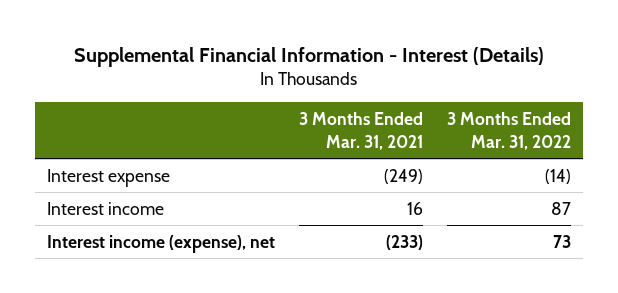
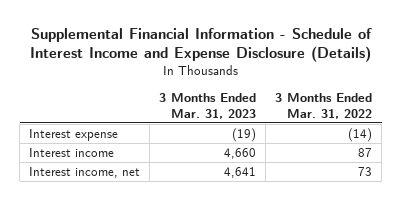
- Supplemental Financial Information - Interest (Details)
+ Supplemental Financial Information - Schedule of Interest Income and Expense Disclosure (Details)
- | 3 Months Ended Mar. 31, 2021 | 3 Months Ended Mar. 31, 2022
+ | 3 Months Ended Mar. 31, 2023 | 3 Months Ended Mar. 31, 2022
- Interest income (expense), net | (233) | 73
+ Interest income, net | 4,641 | 73

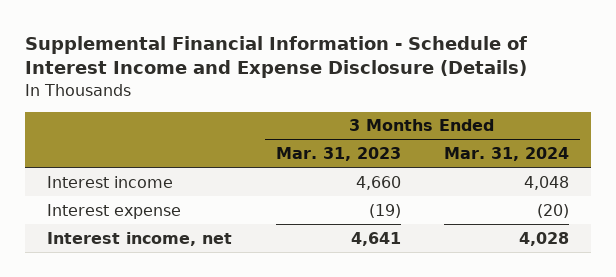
- | 3 Months Ended Mar. 31, 2023 | 3 Months Ended Mar. 31, 2022
+ | 3 Months Ended Mar. 31, 2023 | 3 Months Ended Mar. 31, 2024
moved down: Interest expense | (19) | (20)

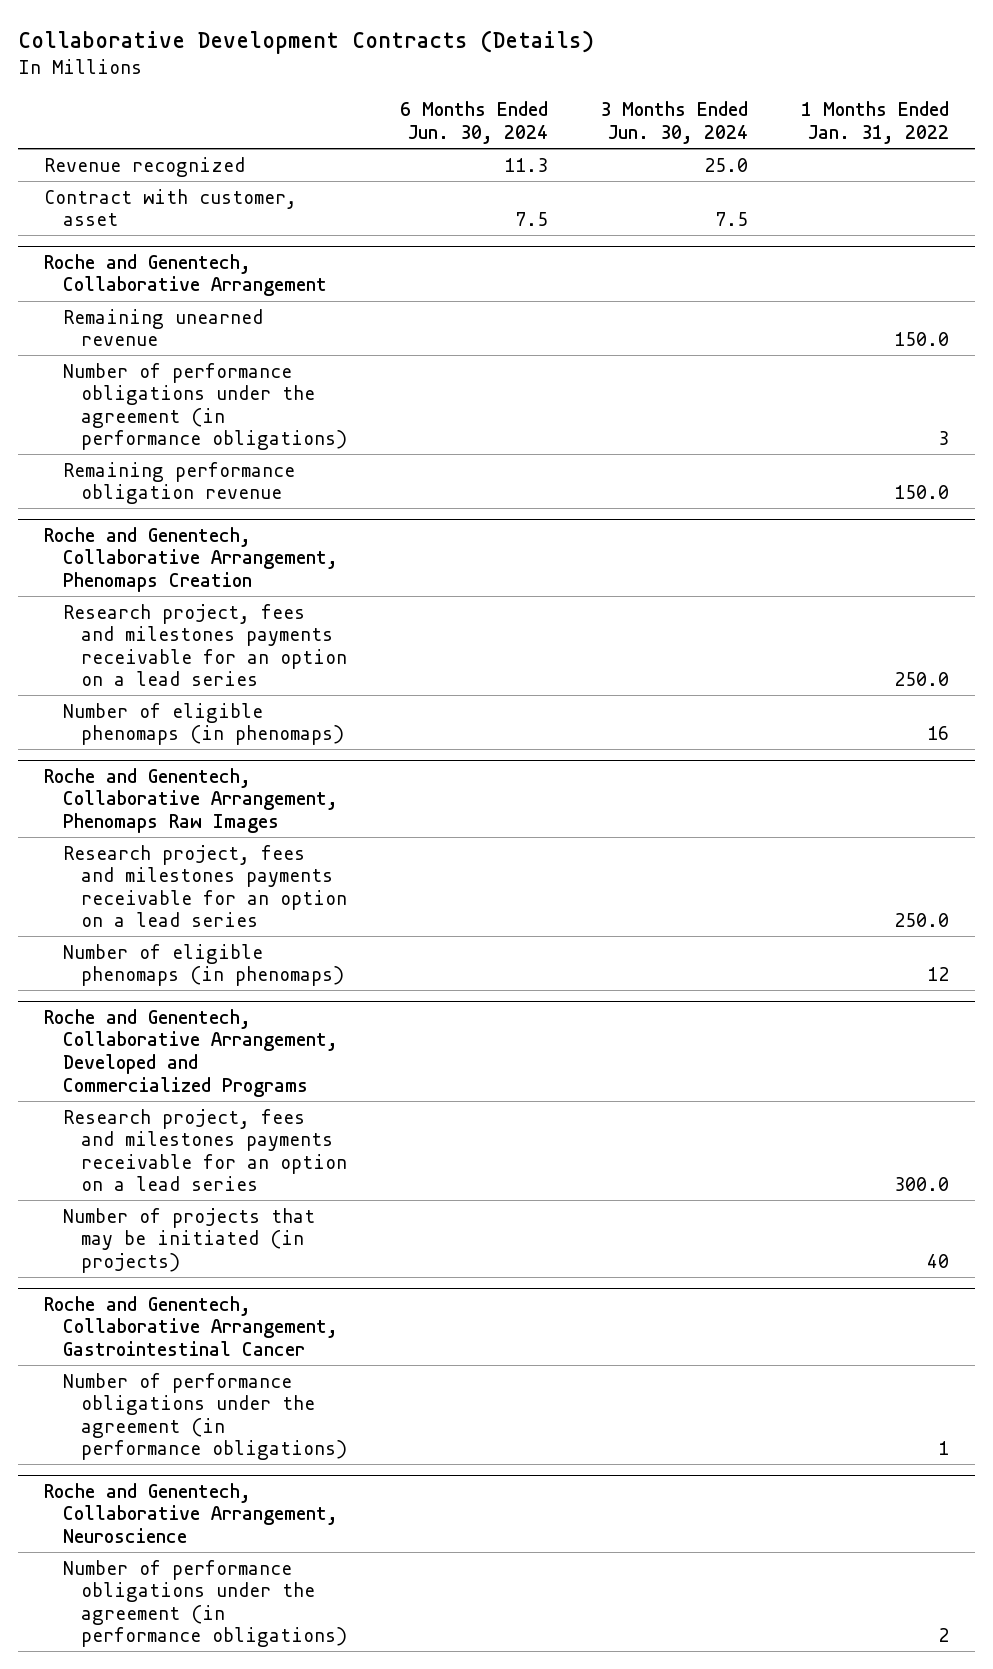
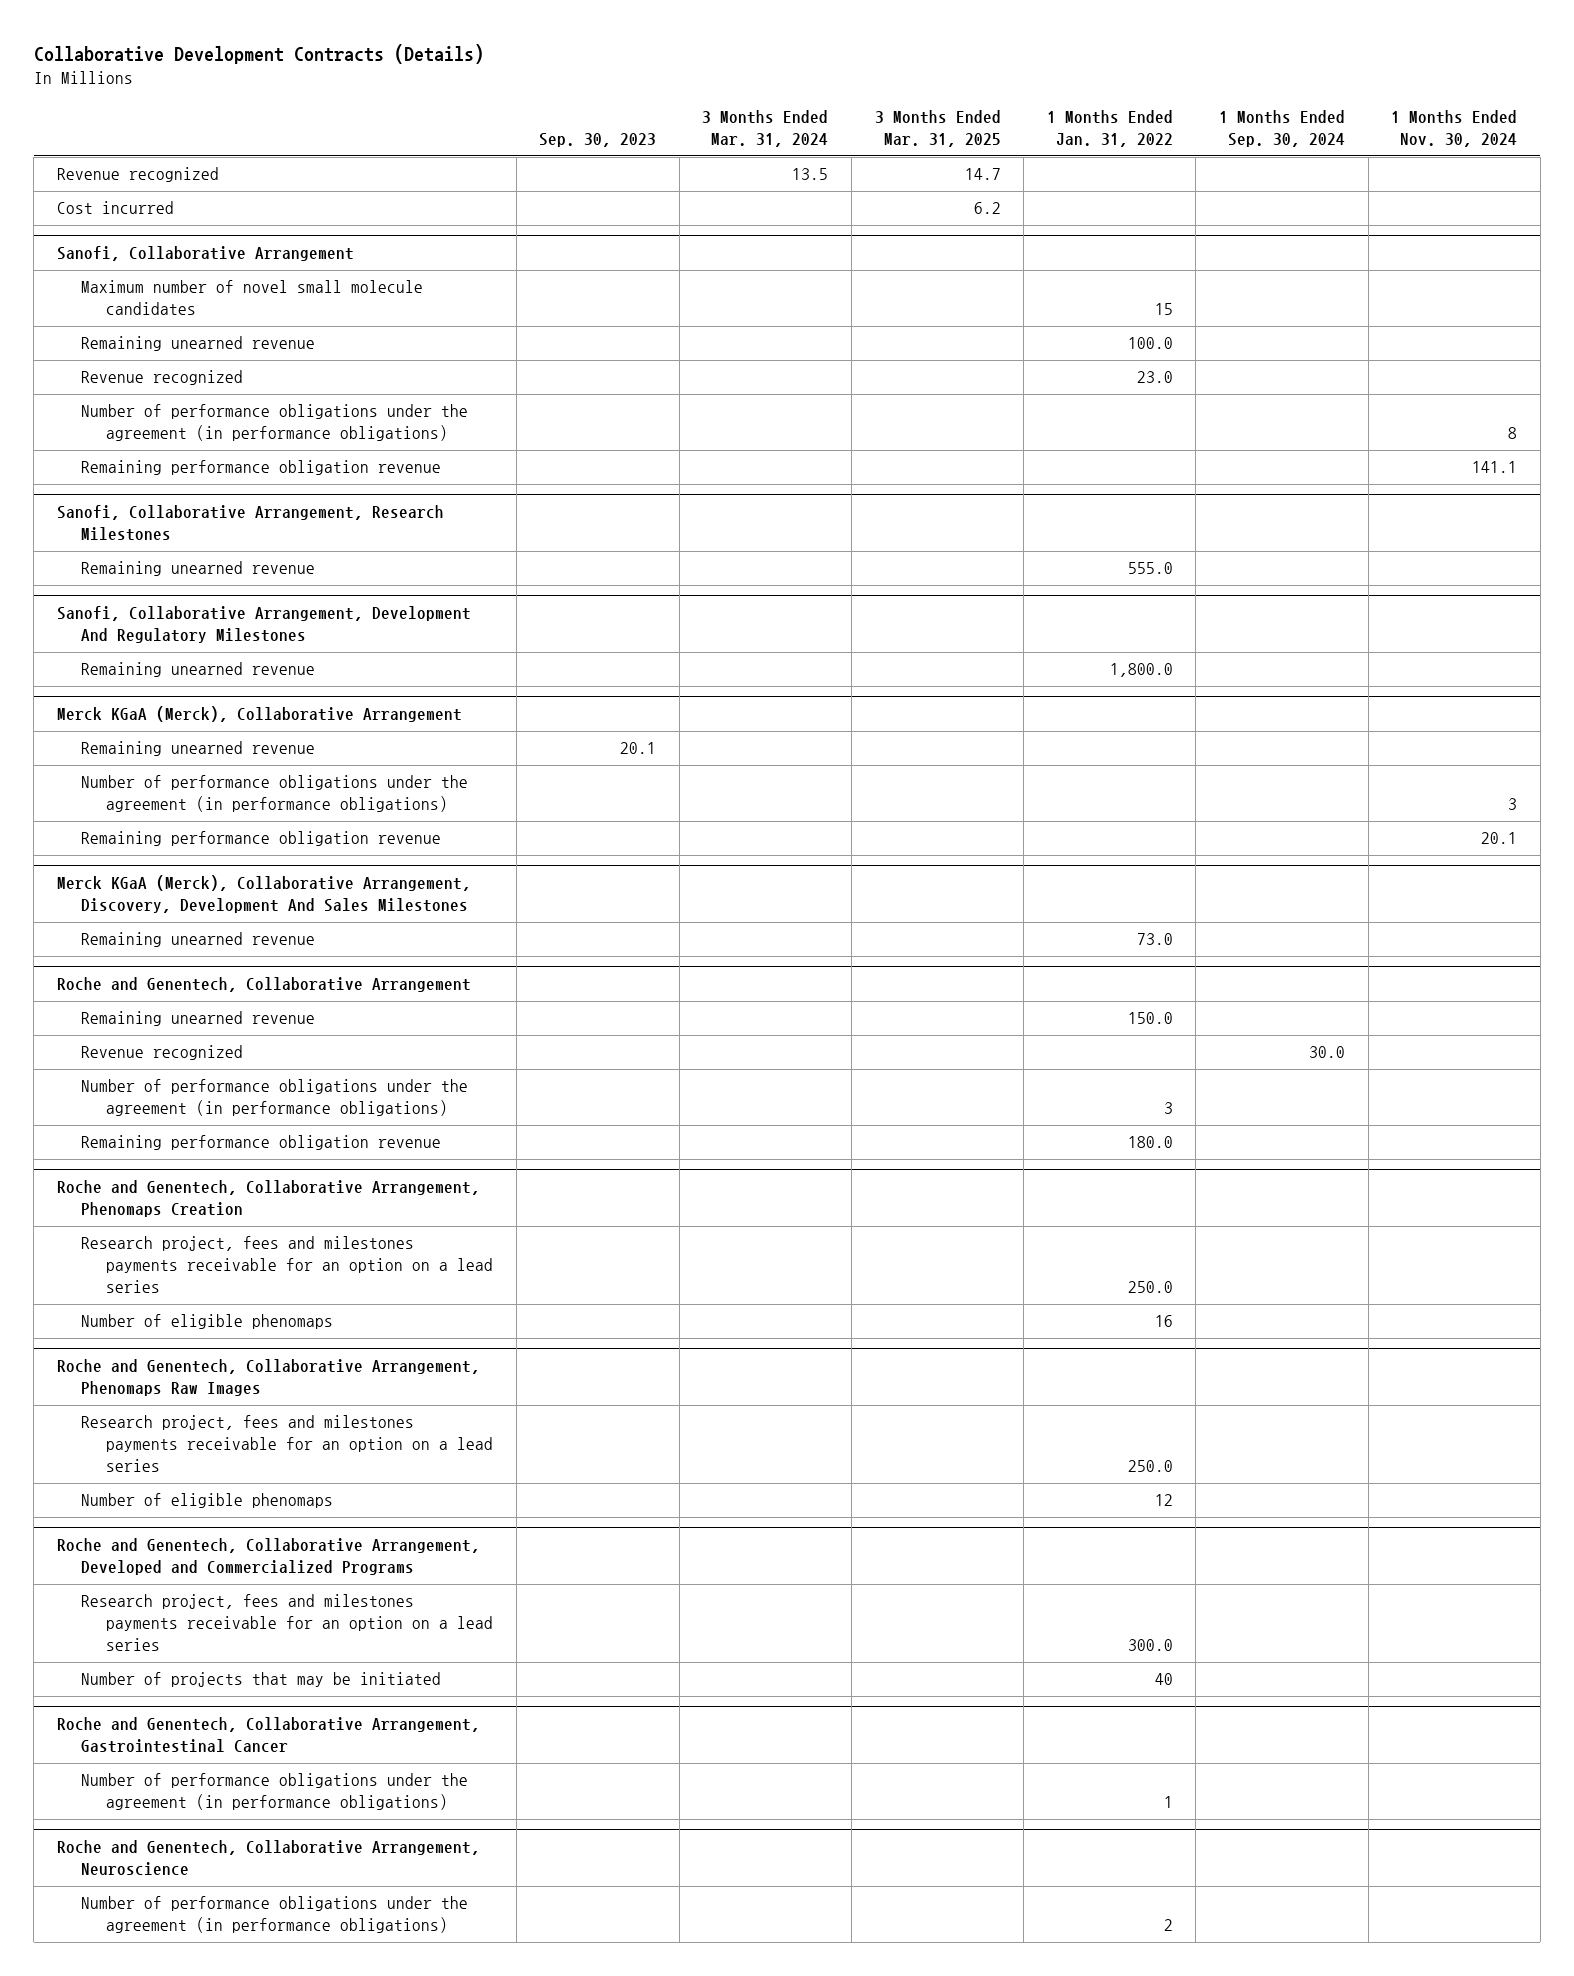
- | 6 Months Ended Jun. 30, 2024 | 3 Months Ended Jun. 30, 2024 | 1 Months Ended Jan. 31, 2022
+ | Sep. 30, 2023 | 3 Months Ended Mar. 31, 2024 | 3 Months Ended Mar. 31, 2025 | 1 Months Ended Jan. 31, 2022 | 1 Months Ended Sep. 30, 2024 | 1 Months Ended Nov. 30, 2024
- Contract with customer, asset | 7.5 | 7.5 |
+ Cost incurred | | | 6.2 | | |
+ Sanofi, Collaborative Arrangement
+ Maximum number of novel small molecule candidates | | | | 15 | |
+ Remaining unearned revenue | | | | 100.0 | |
+ Revenue recognized | | | | 23.0 | |
+ Number of performance obligations under the agreement (in performance obligations) | | | | | | 8
+ Remaining performance obligation revenue | | | | | | 141.1
+ Sanofi, Collaborative Arrangement, Research Milestones
+ Remaining unearned revenue | | | | 555.0 | |
+ Sanofi, Collaborative Arrangement, Development And Regulatory Milestones
+ Remaining unearned revenue | | | | 1,800.0 | |
+ Merck KGaA (Merck), Collaborative Arrangement
+ Remaining unearned revenue | 20.1 | | | | |
+ Number of performance obligations under the agreement (in performance obligations) | | | | | | 3
+ Remaining performance obligation revenue | | | | | | 20.1
+ Merck KGaA (Merck), Collaborative Arrangement, Discovery, Development And Sales Milestones
+ Remaining unearned revenue | | | | 73.0 | |
@ Roche and Genentech, Collaborative Arrangement
+ Revenue recognized | | | | | 30.0 |
- Remaining performance obligation revenue | | | 150.0
+ Remaining performance obligation revenue | | | | 180.0 | |
@ Roche and Genentech, Collaborative Arrangement, Phenomaps Creation
- Number of eligible phenomaps (in phenomaps) | | | 16
+ Number of eligible phenomaps | | | | 16 | |
@ Roche and Genentech, Collaborative Arrangement, Phenomaps Raw Images
- Number of eligible phenomaps (in phenomaps) | | | 12
+ Number of eligible phenomaps | | | | 12 | |
@ Roche and Genentech, Collaborative Arrangement, Developed and Commercialized Programs
- Number of projects that may be initiated (in projects) | | | 40
+ Number of projects that may be initiated | | | | 40 | |

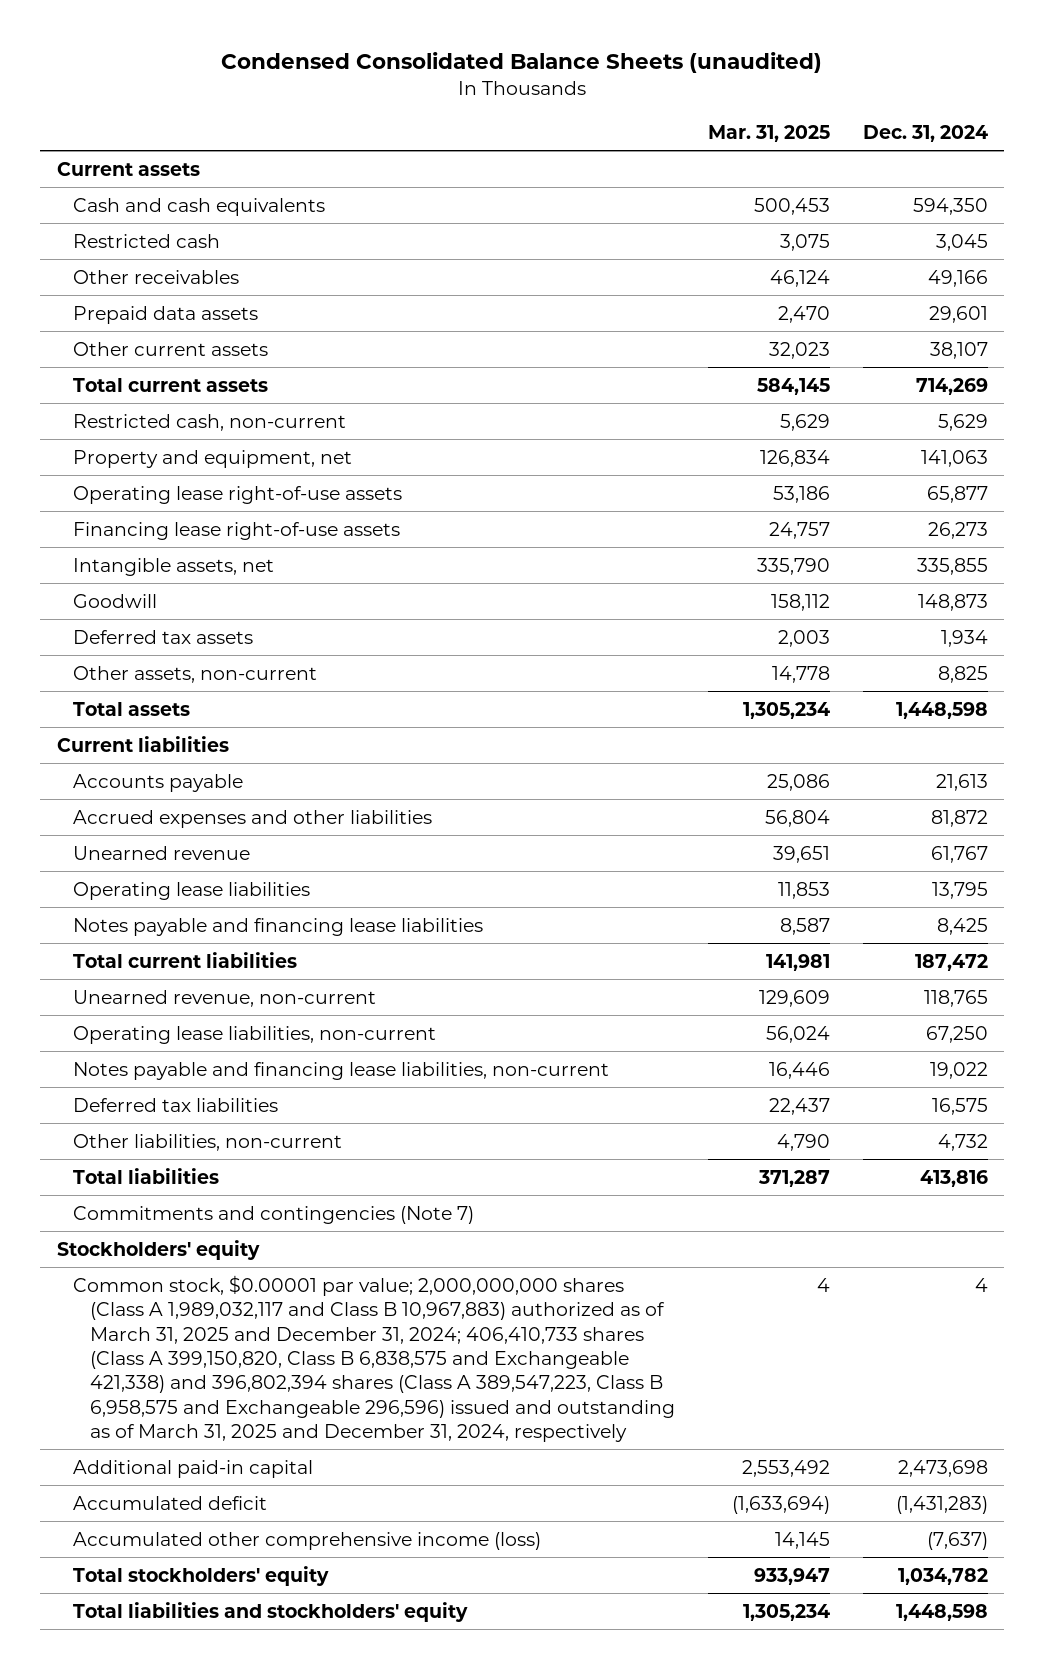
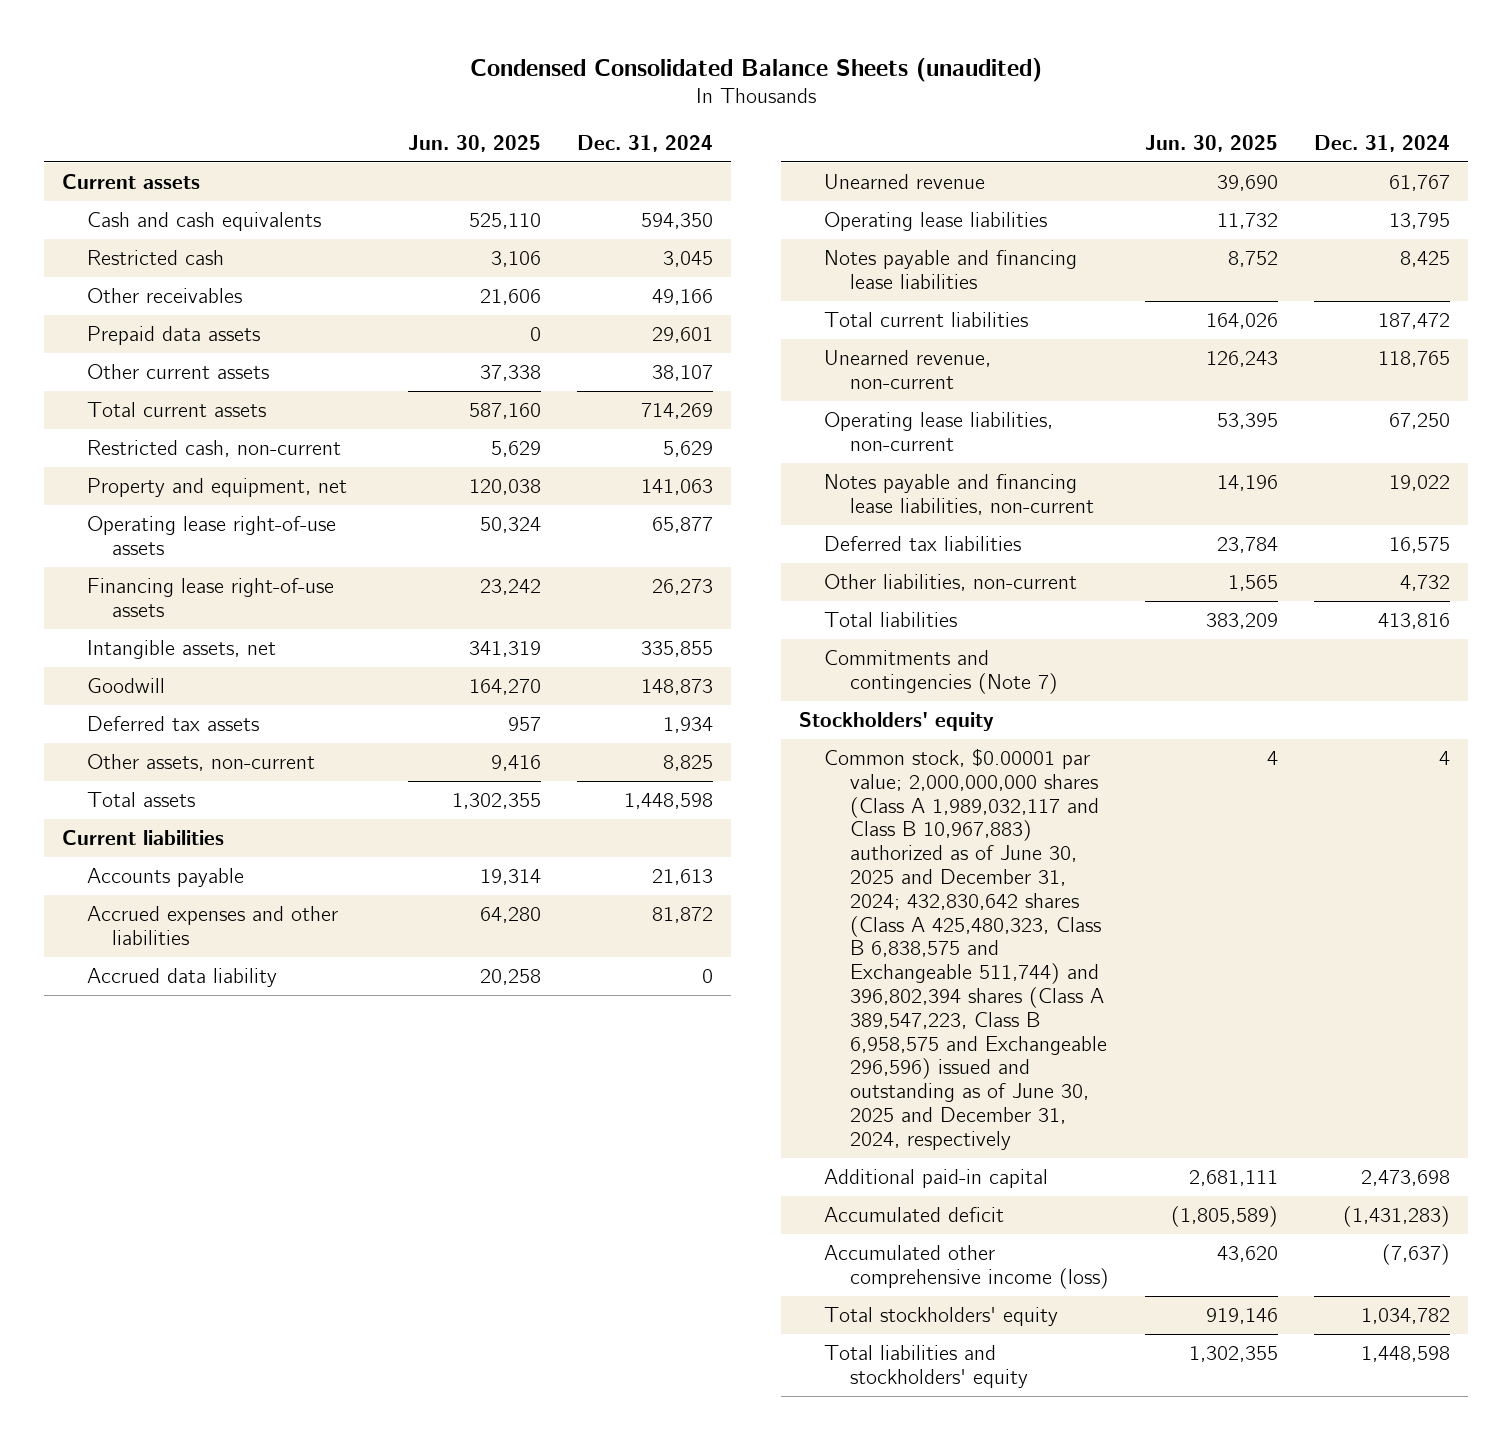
- | Mar. 31, 2025 | Dec. 31, 2024
+ | Jun. 30, 2025 | Dec. 31, 2024
+ Accrued data liability | 20,258 | 0
- Common stock, $0.00001 par value; 2,000,000,000 shares (Class A 1,989,032,117 and Class B 10,967,883) authorized as of March 31, 2025 and December 31, 2024; 406,410,733 shares (Class A 399,150,820, Class B 6,838,575 and Exchangeable 421,338) and 396,802,394 shares (Class A 389,547,223, Class B 6,958,575 and Exchangeable 296,596) issued and outstanding as of March 31, 2025 and December 31, 2024, respectively | 4 | 4
+ Common stock, $0.00001 par value; 2,000,000,000 shares (Class A 1,989,032,117 and Class B 10,967,883) authorized as of June 30, 2025 and December 31, 2024; 432,830,642 shares (Class A 425,480,323, Class B 6,838,575 and Exchangeable 511,744) and 396,802,394 shares (Class A 389,547,223, Class B 6,958,575 and Exchangeable 296,596) issued and outstanding as of June 30, 2025 and December 31, 2024, respectively | 4 | 4

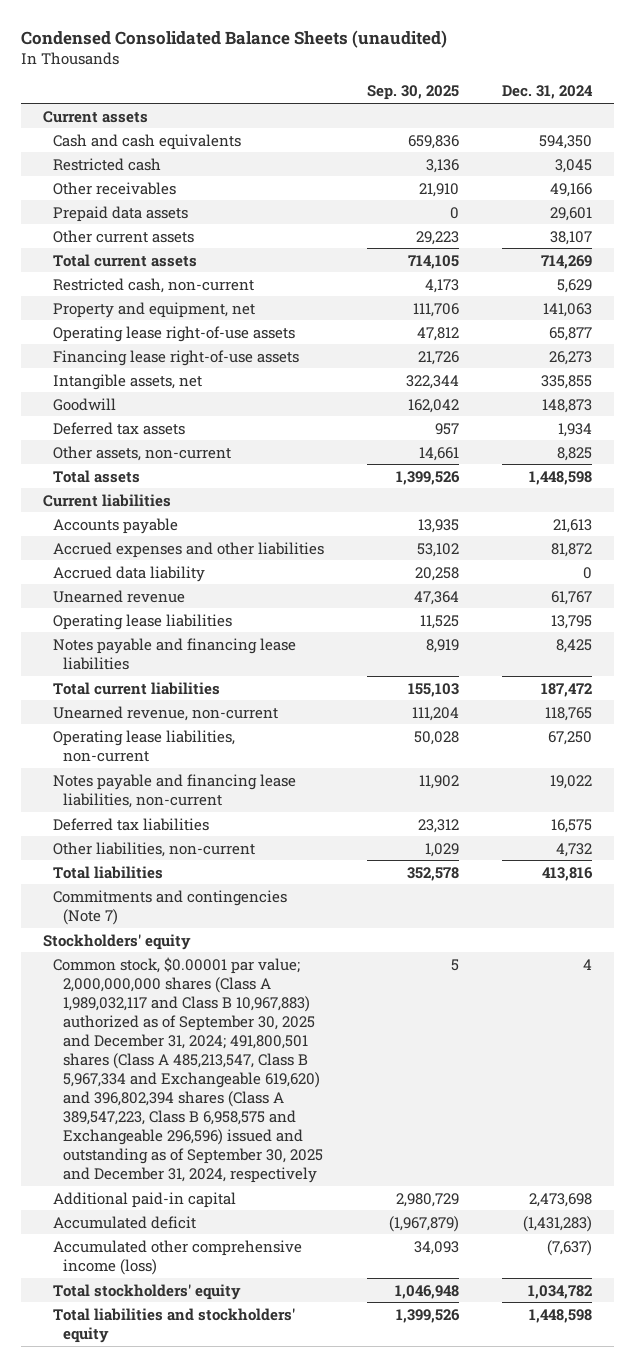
- | Jun. 30, 2025 | Dec. 31, 2024
+ | Sep. 30, 2025 | Dec. 31, 2024
- Common stock, $0.00001 par value; 2,000,000,000 shares (Class A 1,989,032,117 and Class B 10,967,883) authorized as of June 30, 2025 and December 31, 2024; 432,830,642 shares (Class A 425,480,323, Class B 6,838,575 and Exchangeable 511,744) and 396,802,394 shares (Class A 389,547,223, Class B 6,958,575 and Exchangeable 296,596) issued and outstanding as of June 30, 2025 and December 31, 2024, respectively | 4 | 4
+ Common stock, $0.00001 par value; 2,000,000,000 shares (Class A 1,989,032,117 and Class B 10,967,883) authorized as of September 30, 2025 and December 31, 2024; 491,800,501 shares (Class A 485,213,547, Class B 5,967,334 and Exchangeable 619,620) and 396,802,394 shares (Class A 389,547,223, Class B 6,958,575 and Exchangeable 296,596) issued and outstanding as of September 30, 2025 and December 31, 2024, respectively | 5 | 4

